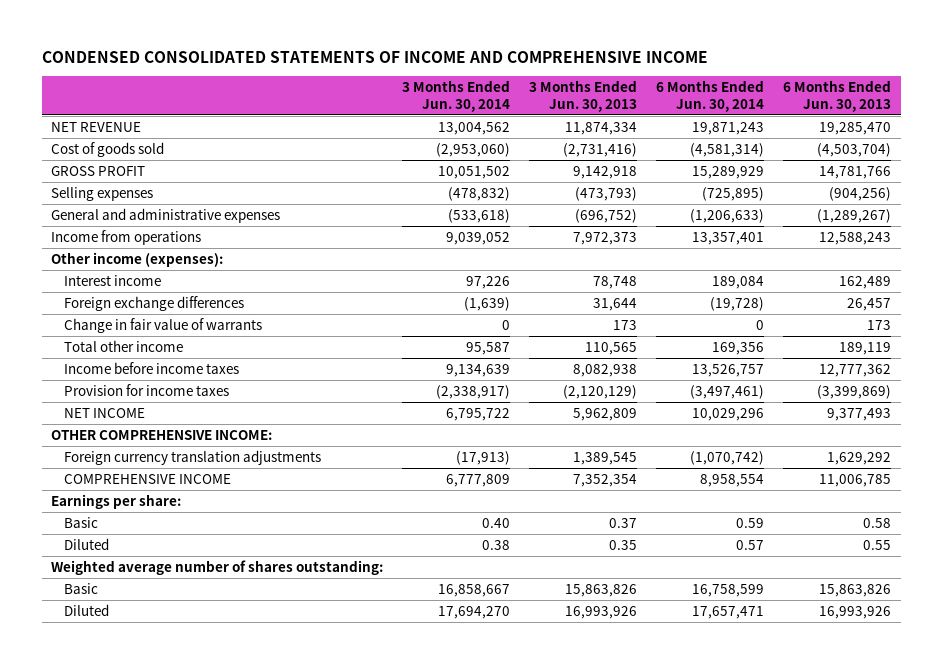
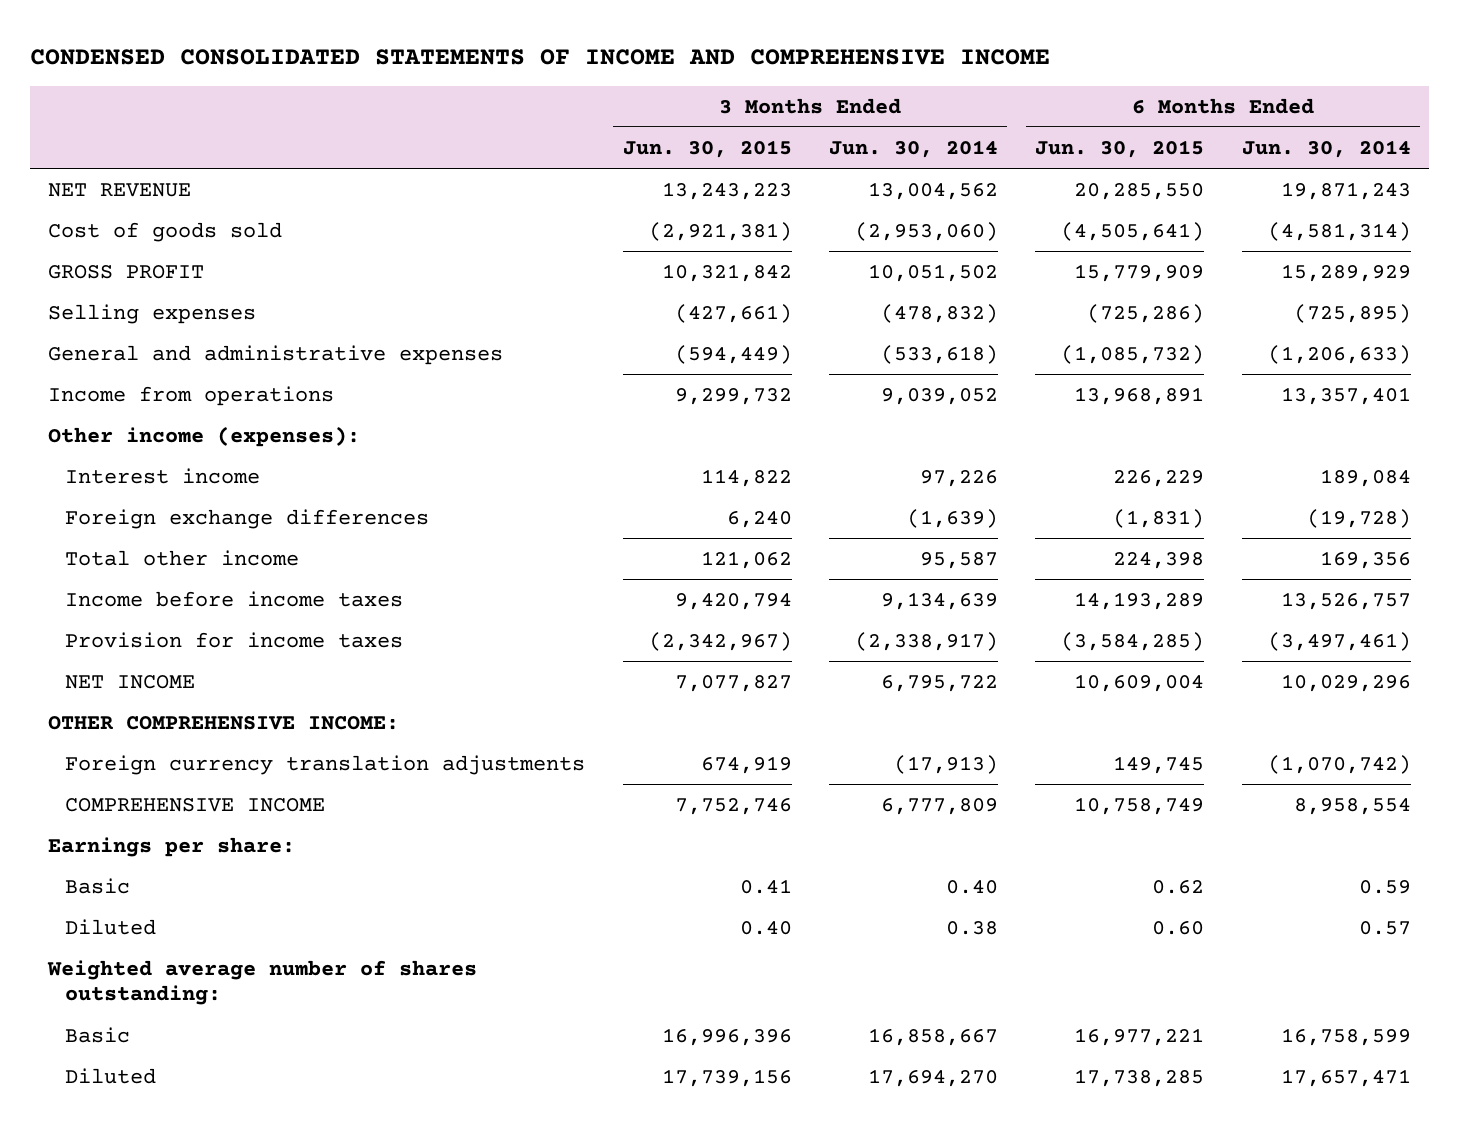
- | 3 Months Ended Jun. 30, 2014 | 3 Months Ended Jun. 30, 2013 | 6 Months Ended Jun. 30, 2014 | 6 Months Ended Jun. 30, 2013
+ | 3 Months Ended Jun. 30, 2015 | 3 Months Ended Jun. 30, 2014 | 6 Months Ended Jun. 30, 2015 | 6 Months Ended Jun. 30, 2014
- Change in fair value of warrants | 0 | 173 | 0 | 173

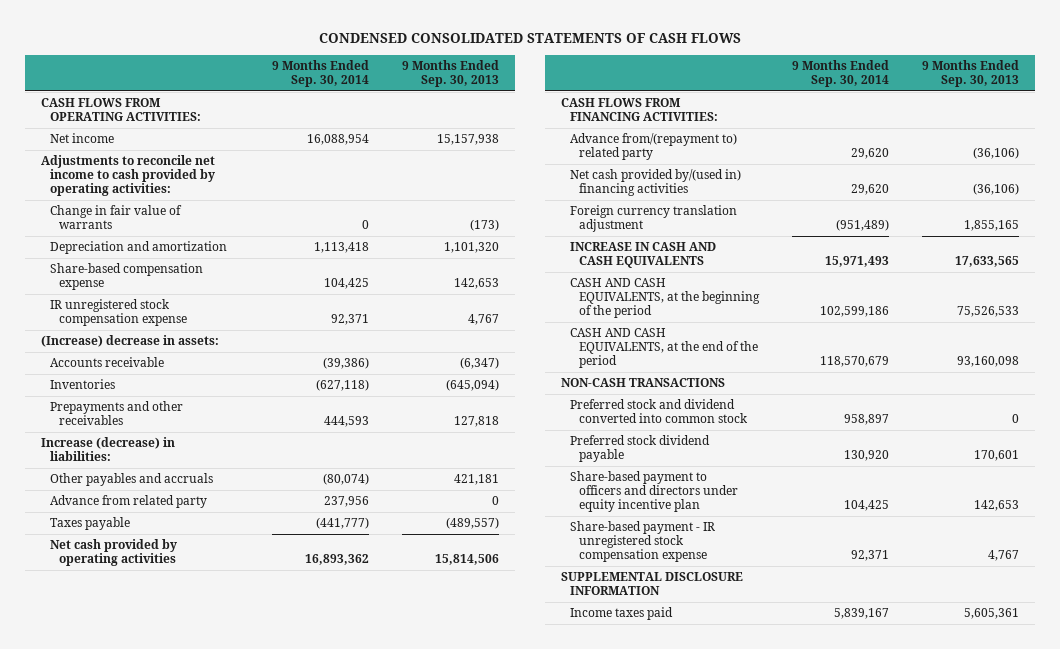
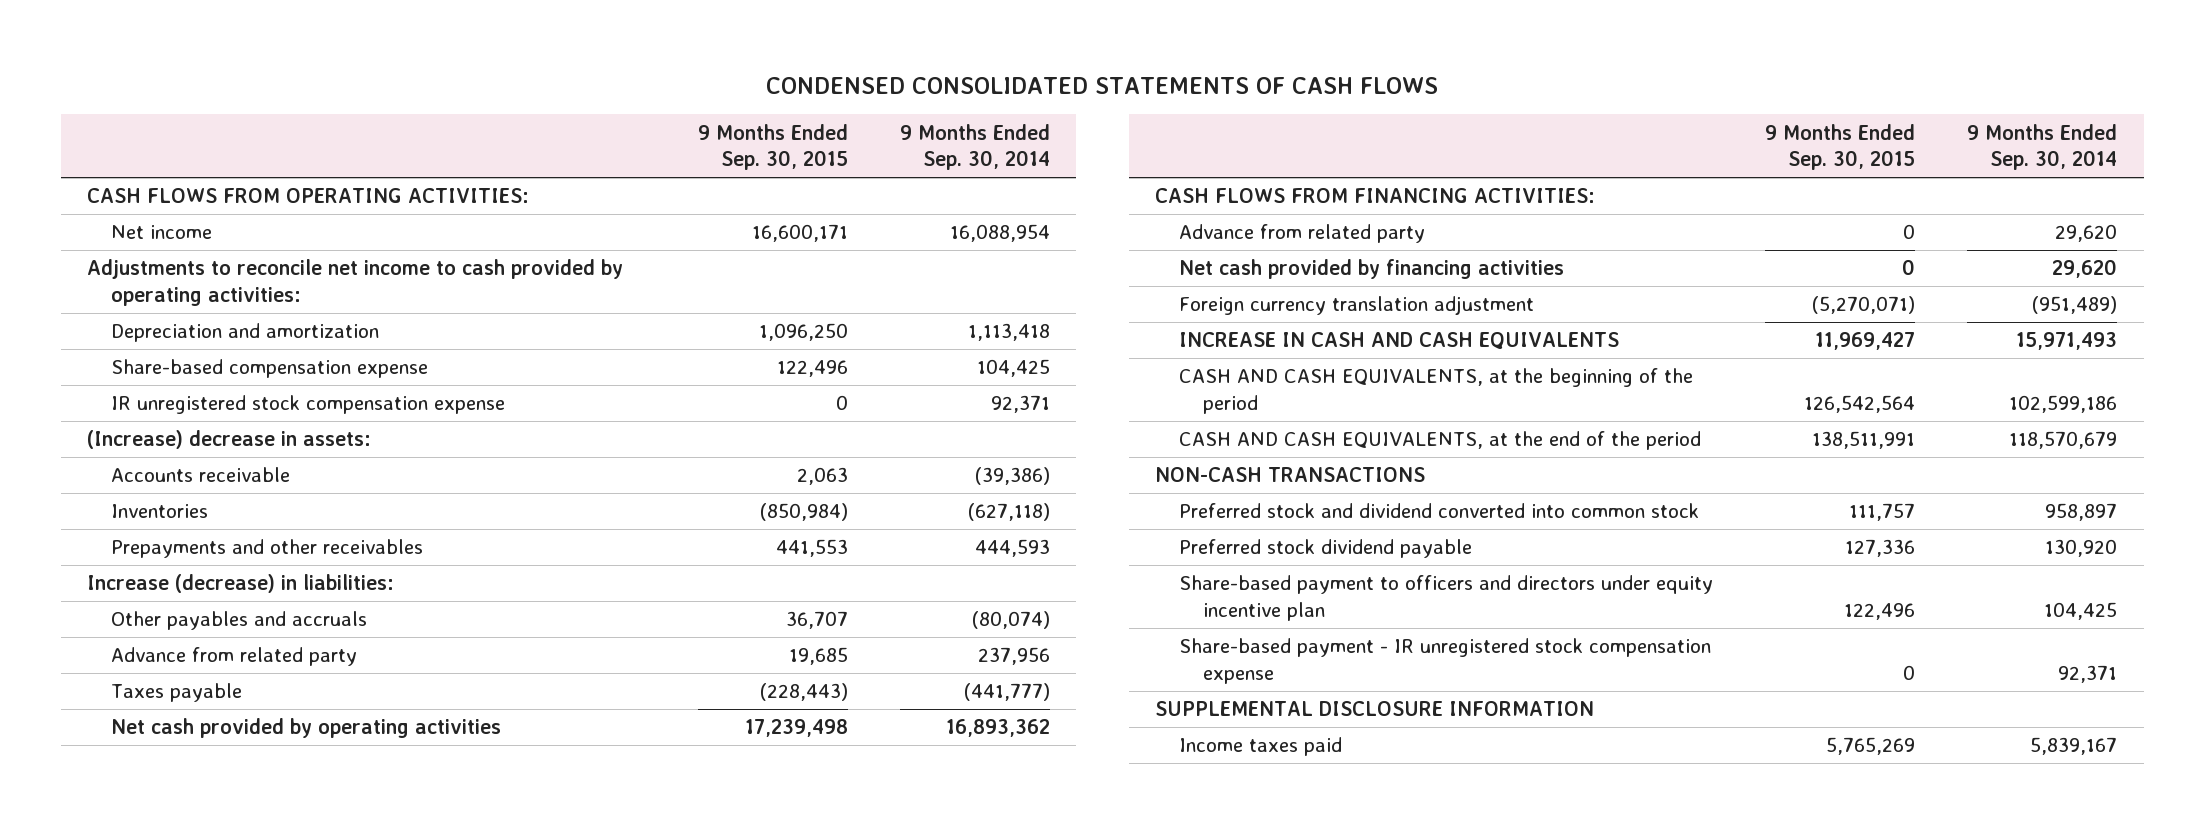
- | 9 Months Ended Sep. 30, 2014 | 9 Months Ended Sep. 30, 2013
+ | 9 Months Ended Sep. 30, 2015 | 9 Months Ended Sep. 30, 2014
- Change in fair value of warrants | 0 | (173)
- Advance from/(repayment to) related party | 29,620 | (36,106)
- Net cash provided by/(used in) financing activities | 29,620 | (36,106)
+ Advance from related party | 0 | 29,620
+ Net cash provided by financing activities | 0 | 29,620

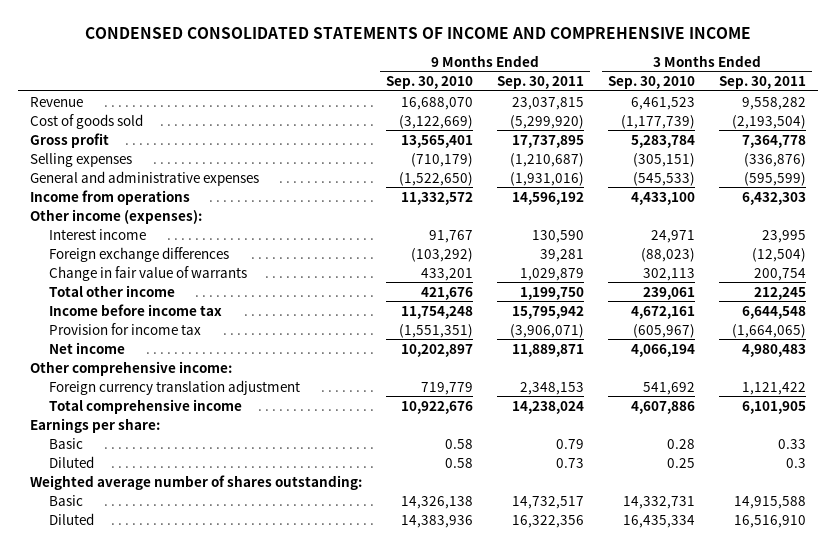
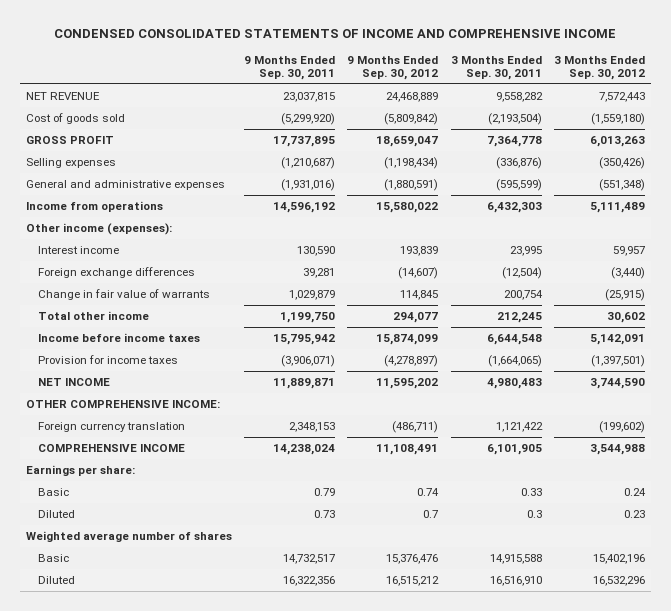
- | 9 Months Ended Sep. 30, 2010 | 9 Months Ended Sep. 30, 2011 | 3 Months Ended Sep. 30, 2010 | 3 Months Ended Sep. 30, 2011
+ | 9 Months Ended Sep. 30, 2011 | 9 Months Ended Sep. 30, 2012 | 3 Months Ended Sep. 30, 2011 | 3 Months Ended Sep. 30, 2012
- Revenue | 16,688,070 | 23,037,815 | 6,461,523 | 9,558,282
+ NET REVENUE | 23,037,815 | 24,468,889 | 9,558,282 | 7,572,443
- Gross profit | 13,565,401 | 17,737,895 | 5,283,784 | 7,364,778
+ GROSS PROFIT | 17,737,895 | 18,659,047 | 7,364,778 | 6,013,263
- Income before income tax | 11,754,248 | 15,795,942 | 4,672,161 | 6,644,548
- Provision for income tax | (1,551,351) | (3,906,071) | (605,967) | (1,664,065)
- Net income | 10,202,897 | 11,889,871 | 4,066,194 | 4,980,483
- Other comprehensive income:
- Foreign currency translation adjustment | 719,779 | 2,348,153 | 541,692 | 1,121,422
- Total comprehensive income | 10,922,676 | 14,238,024 | 4,607,886 | 6,101,905
+ Income before income taxes | 15,795,942 | 15,874,099 | 6,644,548 | 5,142,091
+ Provision for income taxes | (3,906,071) | (4,278,897) | (1,664,065) | (1,397,501)
+ NET INCOME | 11,889,871 | 11,595,202 | 4,980,483 | 3,744,590
+ OTHER COMPREHENSIVE INCOME:
+ Foreign currency translation | 2,348,153 | (486,711) | 1,121,422 | (199,602)
+ COMPREHENSIVE INCOME | 14,238,024 | 11,108,491 | 6,101,905 | 3,544,988
- Weighted average number of shares outstanding:
+ Weighted average number of shares

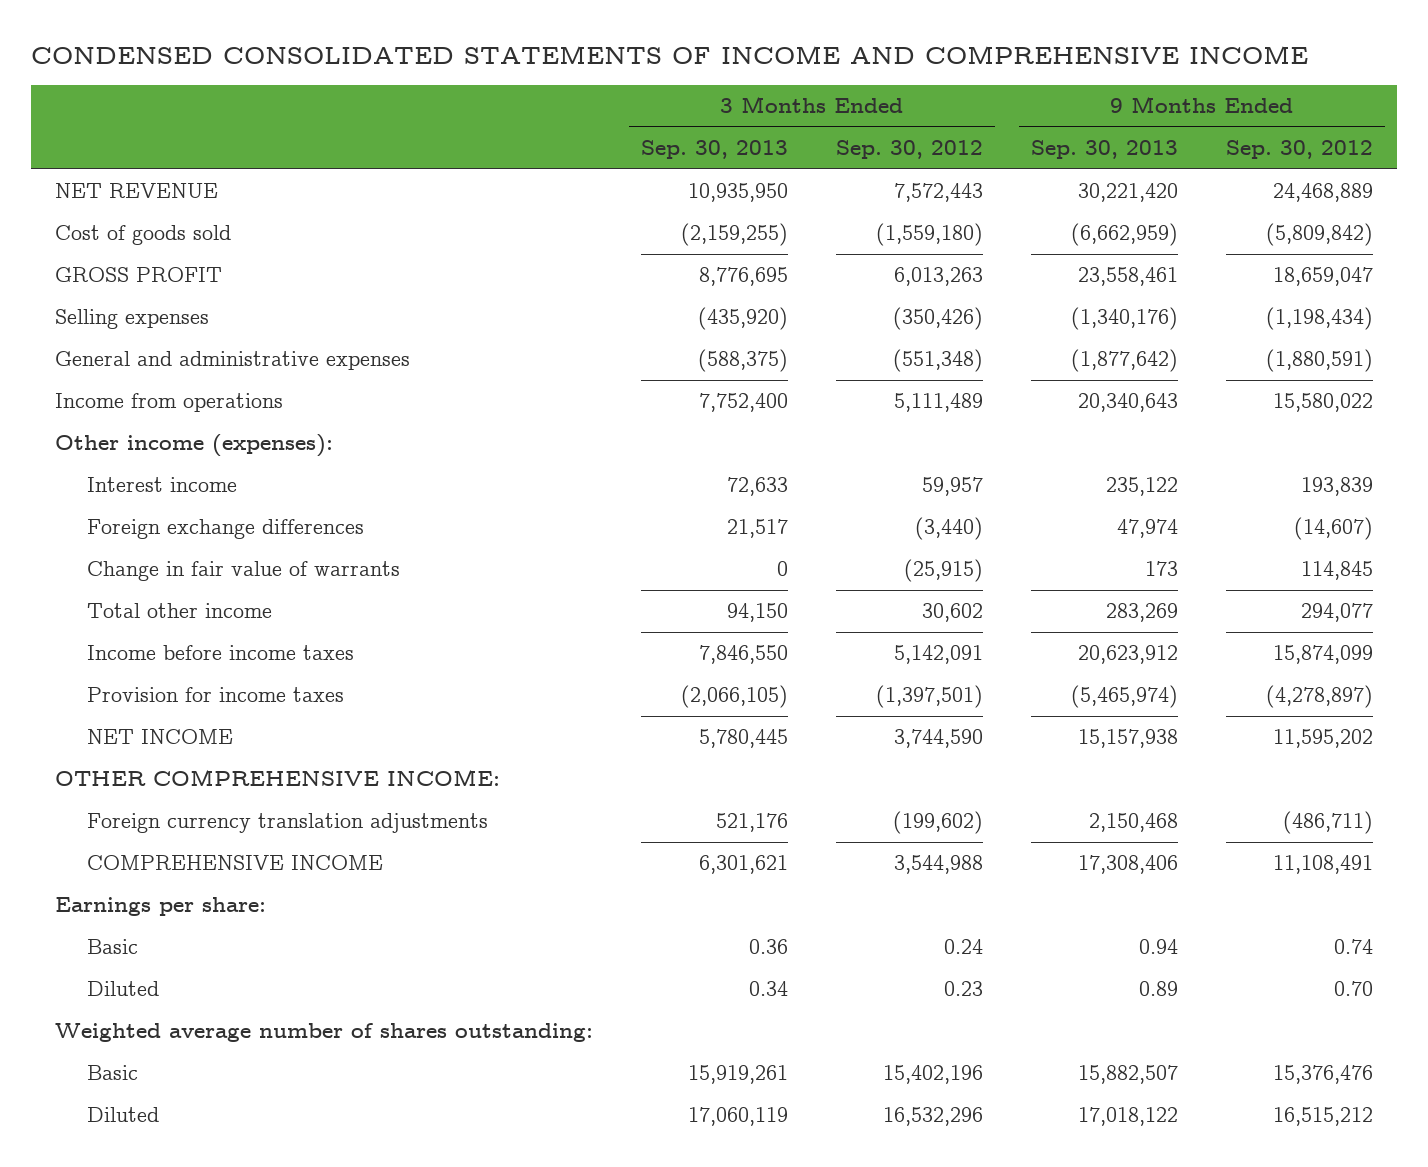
- | 9 Months Ended Sep. 30, 2011 | 9 Months Ended Sep. 30, 2012 | 3 Months Ended Sep. 30, 2011 | 3 Months Ended Sep. 30, 2012
+ | 3 Months Ended Sep. 30, 2013 | 3 Months Ended Sep. 30, 2012 | 9 Months Ended Sep. 30, 2013 | 9 Months Ended Sep. 30, 2012
- Foreign currency translation | 2,348,153 | (486,711) | 1,121,422 | (199,602)
+ Foreign currency translation adjustments | 521,176 | (199,602) | 2,150,468 | (486,711)
- Diluted | 0.73 | 0.7 | 0.3 | 0.23
- Weighted average number of shares
+ Diluted | 0.34 | 0.23 | 0.89 | 0.70
+ Weighted average number of shares outstanding:

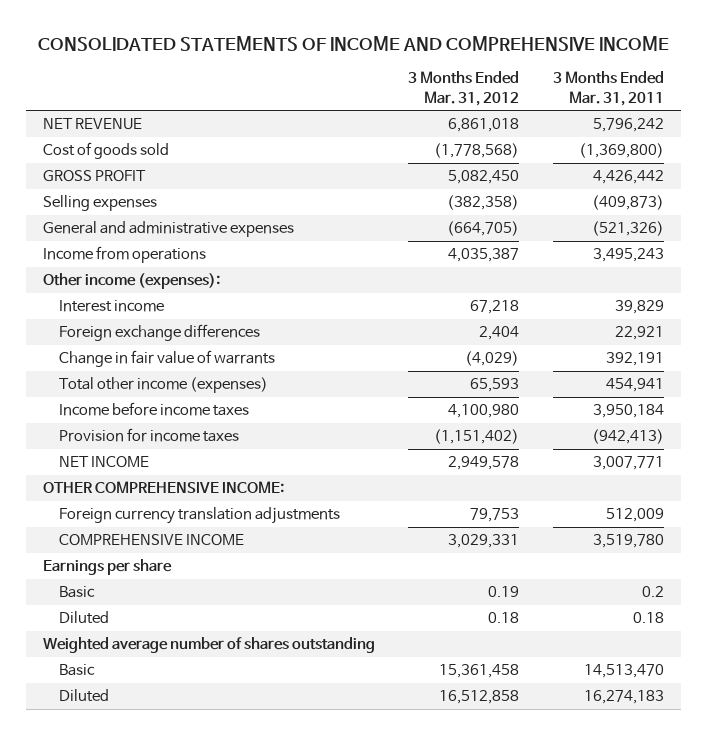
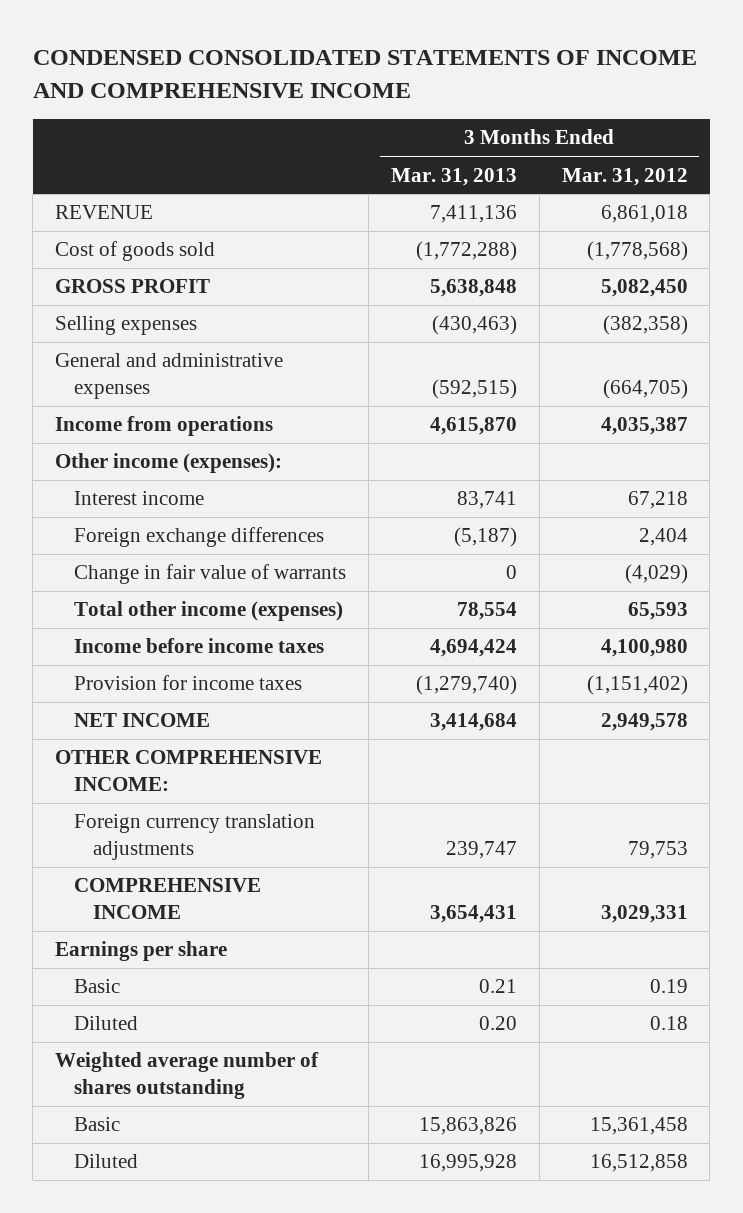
- CONSOLIDATED STATEMENTS OF INCOME AND COMPREHENSIVE INCOME
+ CONDENSED CONSOLIDATED STATEMENTS OF INCOME AND COMPREHENSIVE INCOME
- | 3 Months Ended Mar. 31, 2012 | 3 Months Ended Mar. 31, 2011
+ | 3 Months Ended Mar. 31, 2013 | 3 Months Ended Mar. 31, 2012
- NET REVENUE | 6,861,018 | 5,796,242
+ REVENUE | 7,411,136 | 6,861,018

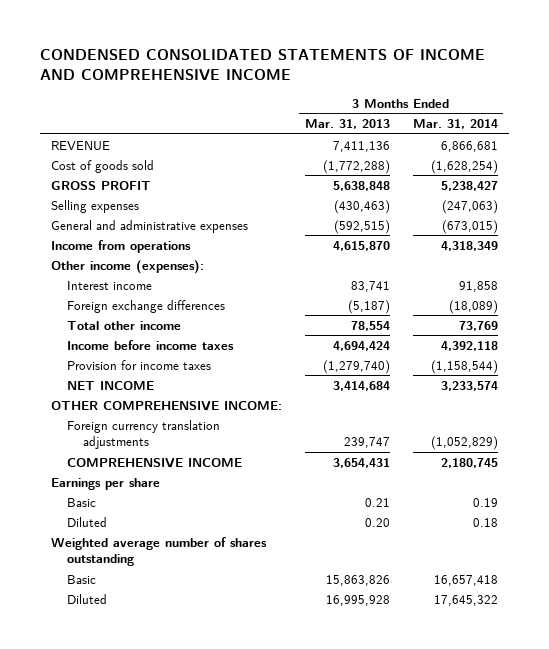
- | 3 Months Ended Mar. 31, 2013 | 3 Months Ended Mar. 31, 2012
+ | 3 Months Ended Mar. 31, 2013 | 3 Months Ended Mar. 31, 2014
- Change in fair value of warrants | 0 | (4,029)
- Total other income (expenses) | 78,554 | 65,593
+ Total other income | 78,554 | 73,769

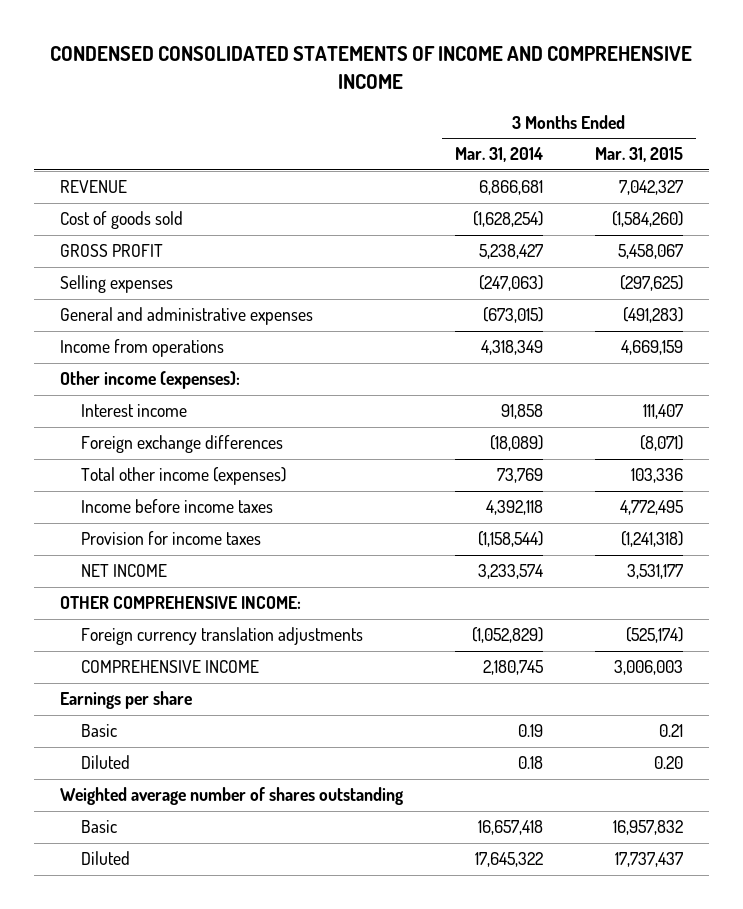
- | 3 Months Ended Mar. 31, 2013 | 3 Months Ended Mar. 31, 2014
+ | 3 Months Ended Mar. 31, 2014 | 3 Months Ended Mar. 31, 2015
- Total other income | 78,554 | 73,769
+ Total other income (expenses) | 73,769 | 103,336

